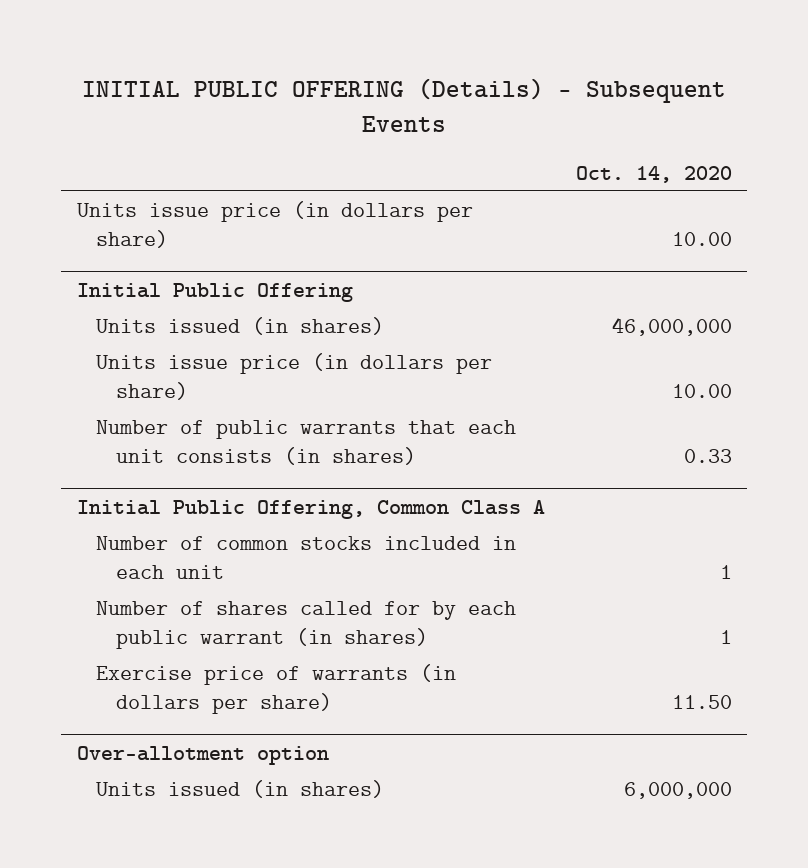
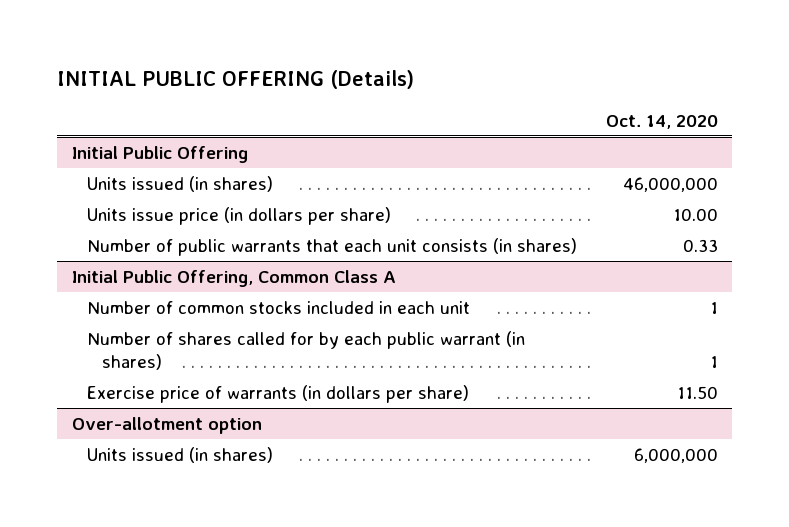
- INITIAL PUBLIC OFFERING (Details) - Subsequent Events
+ INITIAL PUBLIC OFFERING (Details)
- Units issue price (in dollars per share) | 10.00

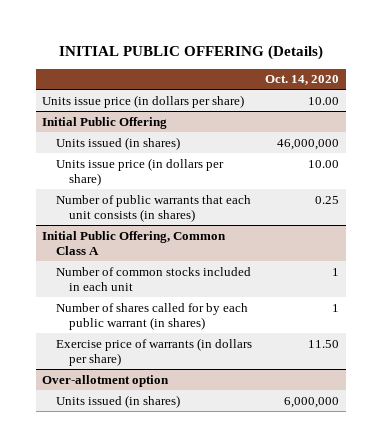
+ Units issue price (in dollars per share) | 10.00
@ Initial Public Offering
- Number of public warrants that each unit consists (in shares) | 0.33
+ Number of public warrants that each unit consists (in shares) | 0.25

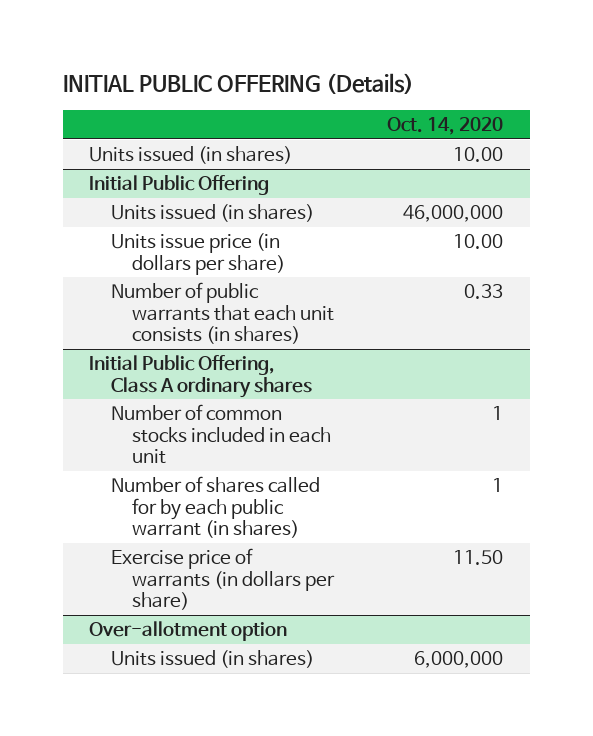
- Units issue price (in dollars per share) | 10.00
+ Units issued (in shares) | 10.00
@ Initial Public Offering
- Number of public warrants that each unit consists (in shares) | 0.25
- Initial Public Offering, Common Class A
@ Initial Public Offering
+ Number of public warrants that each unit consists (in shares) | 0.33
+ Initial Public Offering, Class A ordinary shares

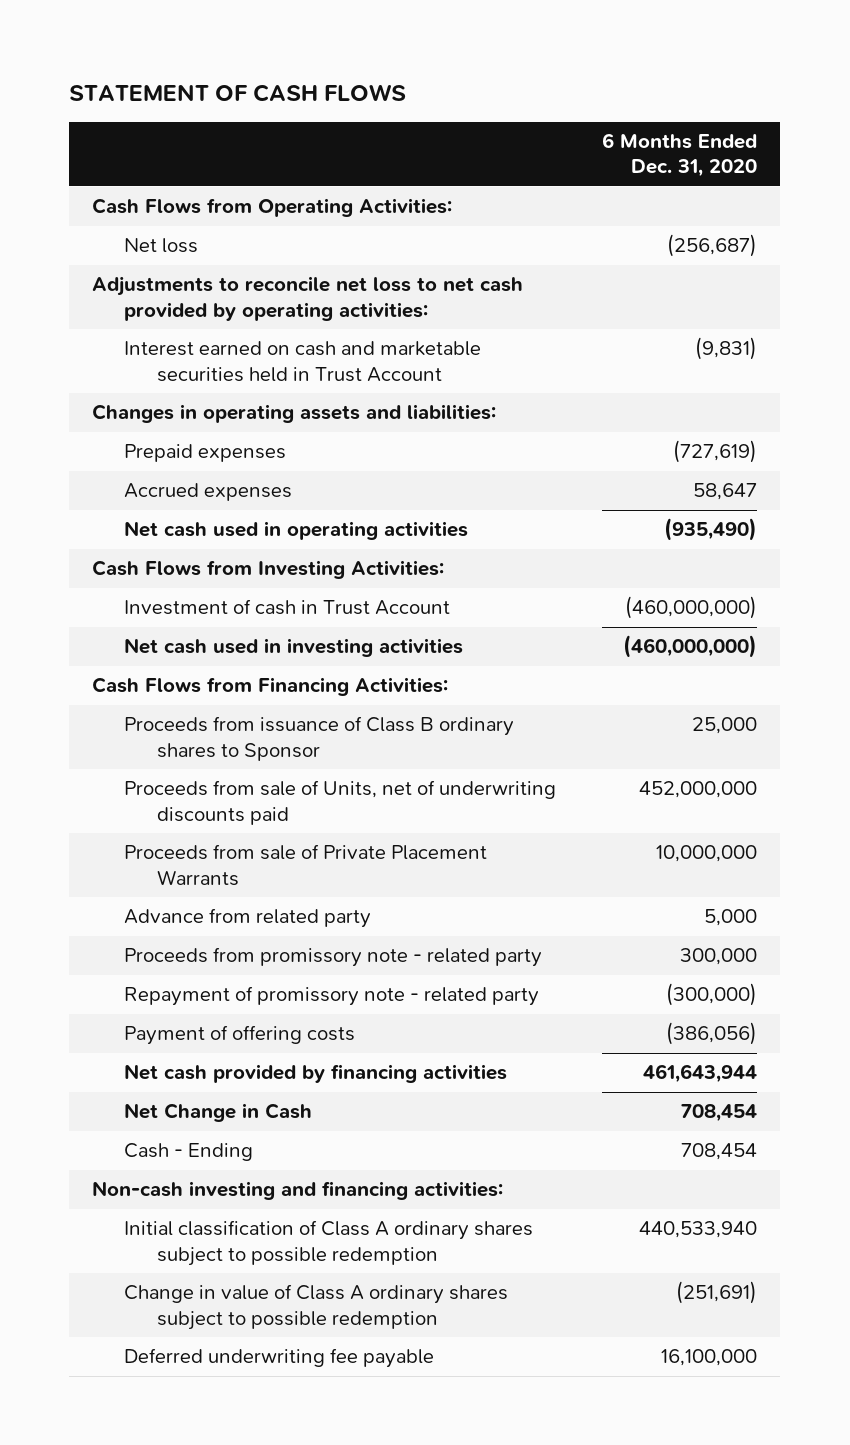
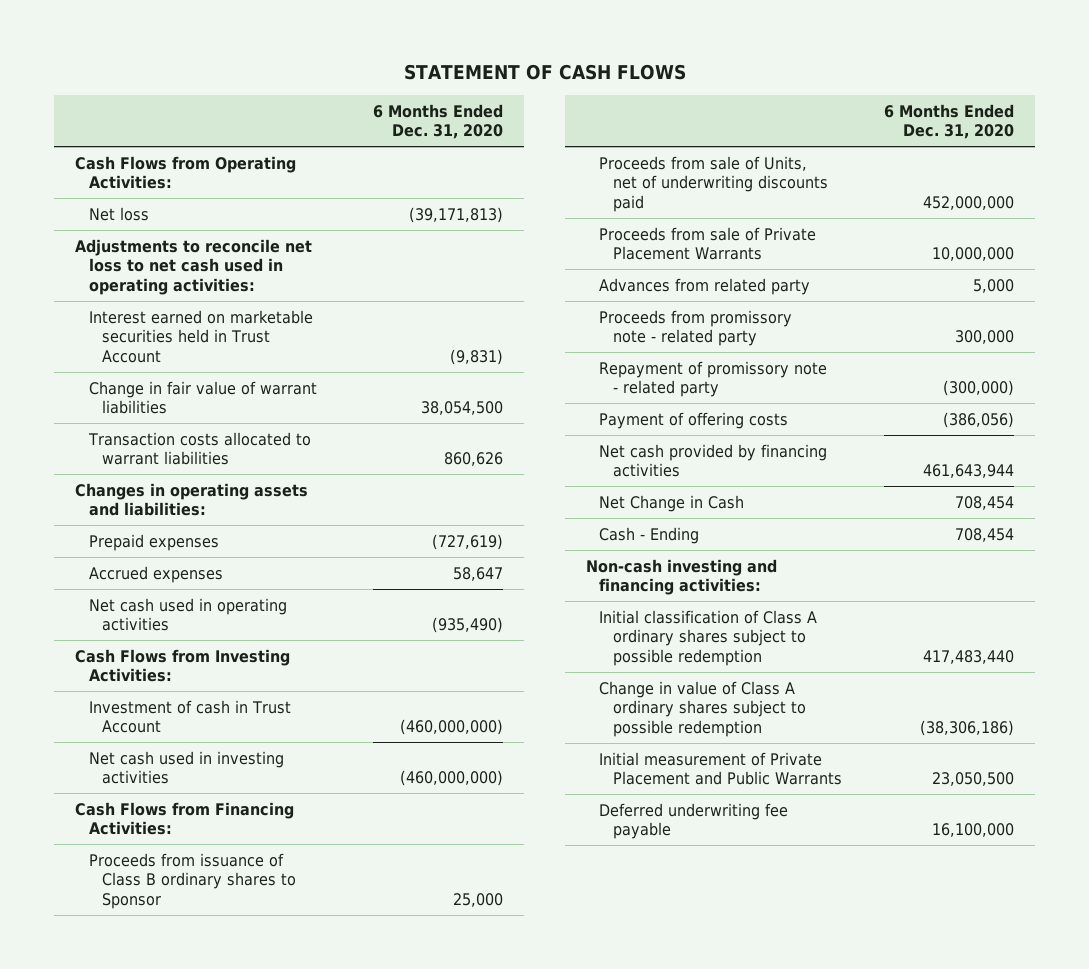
- Net loss | (256,687)
- Adjustments to reconcile net loss to net cash provided by operating activities:
- Interest earned on cash and marketable securities held in Trust Account | (9,831)
+ Net loss | (39,171,813)
+ Adjustments to reconcile net loss to net cash used in operating activities:
+ Interest earned on marketable securities held in Trust Account | (9,831)
+ Change in fair value of warrant liabilities | 38,054,500
+ Transaction costs allocated to warrant liabilities | 860,626
- Advance from related party | 5,000
+ Advances from related party | 5,000
- Initial classification of Class A ordinary shares subject to possible redemption | 440,533,940
- Change in value of Class A ordinary shares subject to possible redemption | (251,691)
+ Initial classification of Class A ordinary shares subject to possible redemption | 417,483,440
+ Change in value of Class A ordinary shares subject to possible redemption | (38,306,186)
+ Initial measurement of Private Placement and Public Warrants | 23,050,500

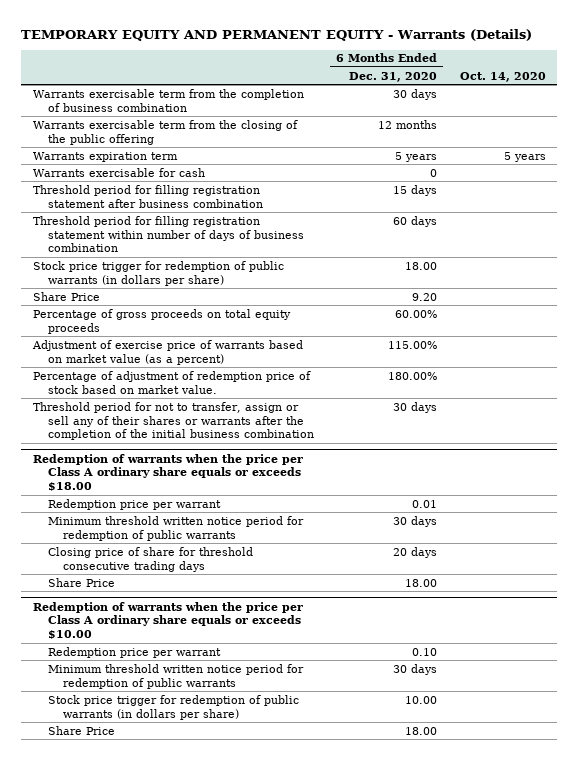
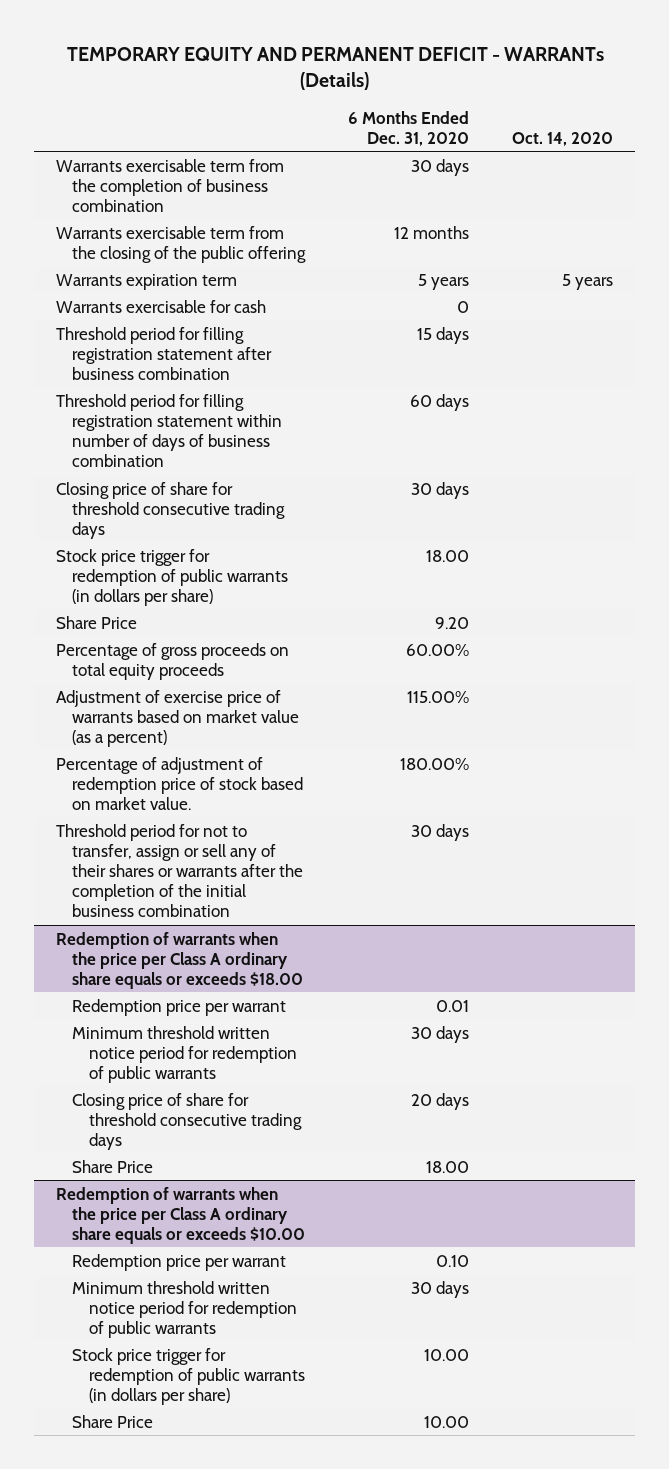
- TEMPORARY EQUITY AND PERMANENT EQUITY - Warrants (Details)
+ TEMPORARY EQUITY AND PERMANENT DEFICIT - WARRANTs (Details)
+ Closing price of share for threshold consecutive trading days | 30 days |
@ Redemption of warrants when the price per Class A ordinary share equals or exceeds $10.00
- Share Price | 18.00 |
+ Share Price | 10.00 |

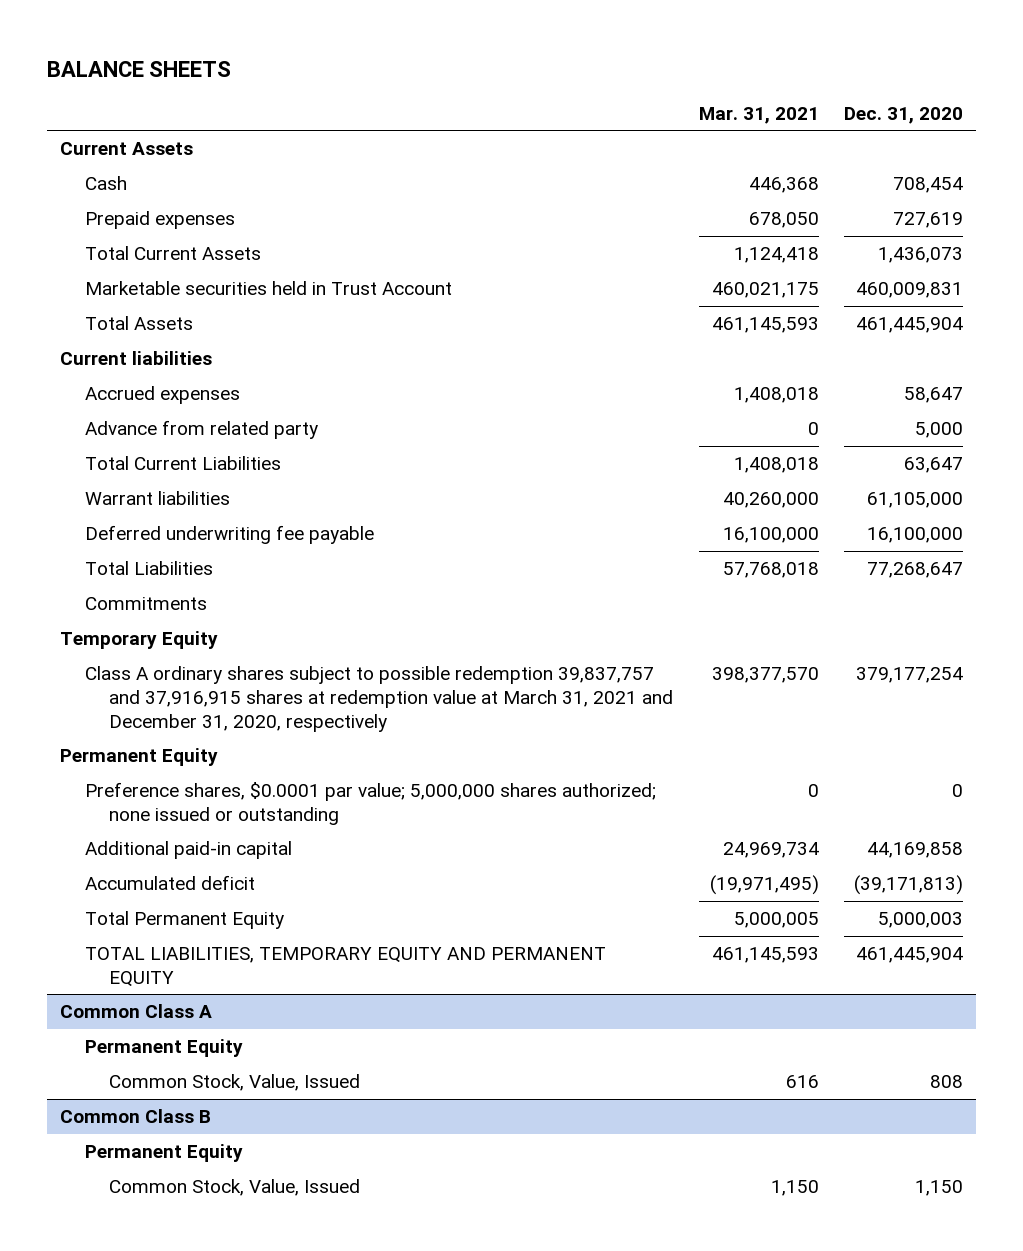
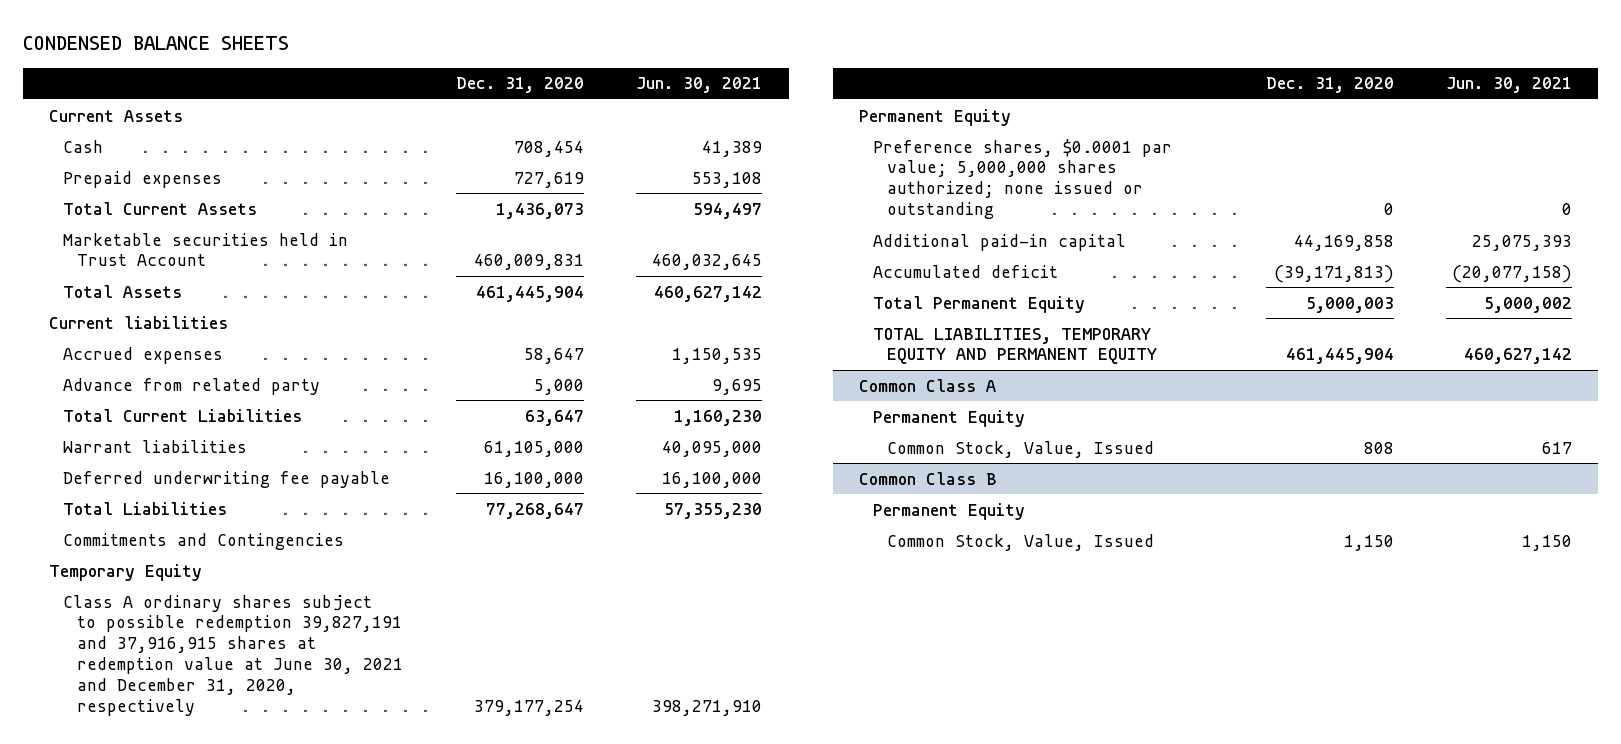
- BALANCE SHEETS
+ CONDENSED BALANCE SHEETS
- | Mar. 31, 2021 | Dec. 31, 2020
+ | Dec. 31, 2020 | Jun. 30, 2021
- Commitments
+ Commitments and Contingencies
- Class A ordinary shares subject to possible redemption 39,837,757 and 37,916,915 shares at redemption value at March 31, 2021 and December 31, 2020, respectively | 398,377,570 | 379,177,254
+ Class A ordinary shares subject to possible redemption 39,827,191 and 37,916,915 shares at redemption value at June 30, 2021 and December 31, 2020, respectively | 379,177,254 | 398,271,910

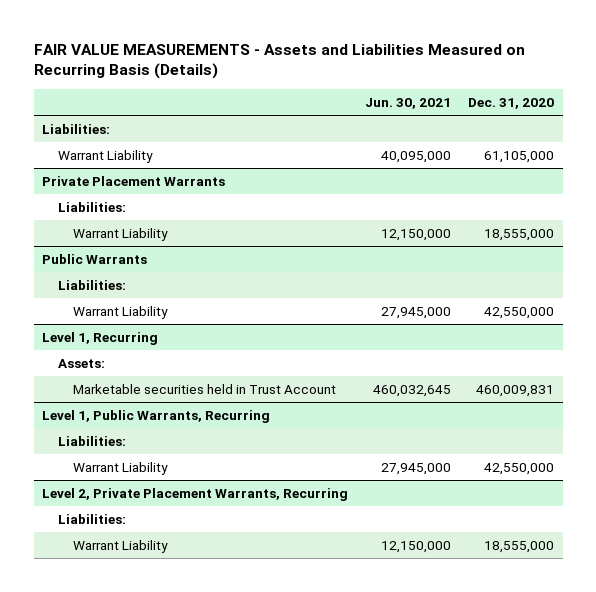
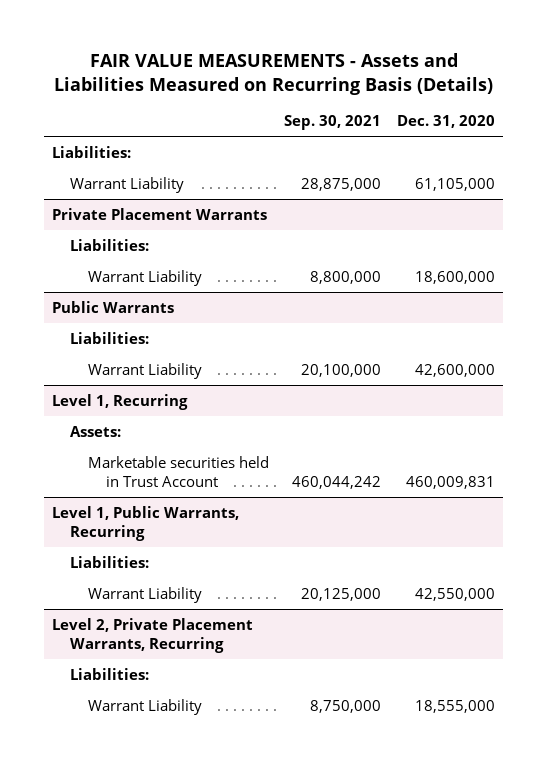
- | Jun. 30, 2021 | Dec. 31, 2020
+ | Sep. 30, 2021 | Dec. 31, 2020
@ Private Placement Warrants
- Warrant Liability | 12,150,000 | 18,555,000
+ Warrant Liability | 8,800,000 | 18,600,000
@ Public Warrants
- Warrant Liability | 27,945,000 | 42,550,000
+ Warrant Liability | 20,100,000 | 42,600,000

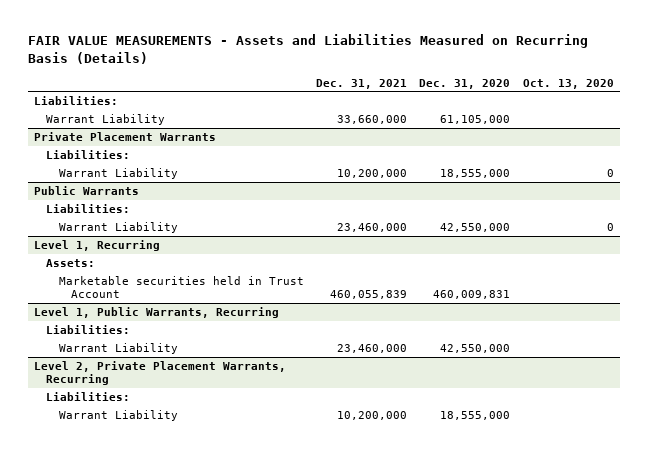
- | Sep. 30, 2021 | Dec. 31, 2020
+ | Dec. 31, 2021 | Dec. 31, 2020 | Oct. 13, 2020
@ Private Placement Warrants
- Warrant Liability | 8,800,000 | 18,600,000
+ Warrant Liability | 10,200,000 | 18,555,000 | 0
@ Public Warrants
- Warrant Liability | 20,100,000 | 42,600,000
+ Warrant Liability | 23,460,000 | 42,550,000 | 0

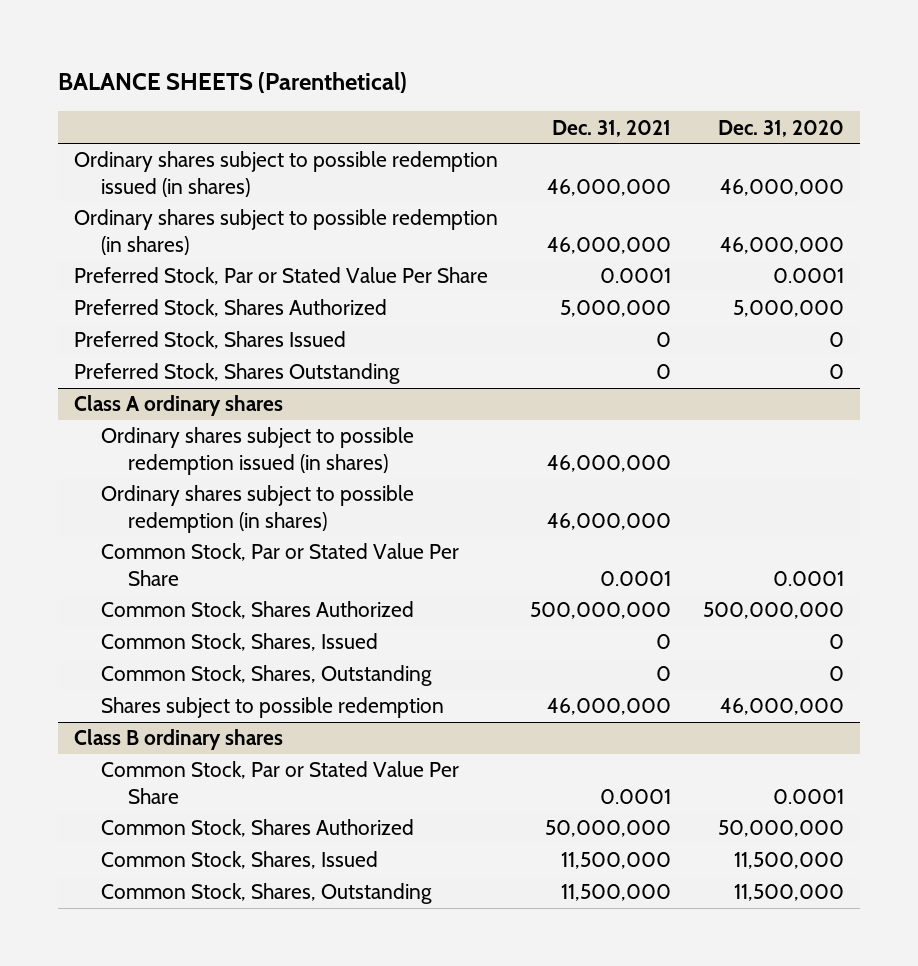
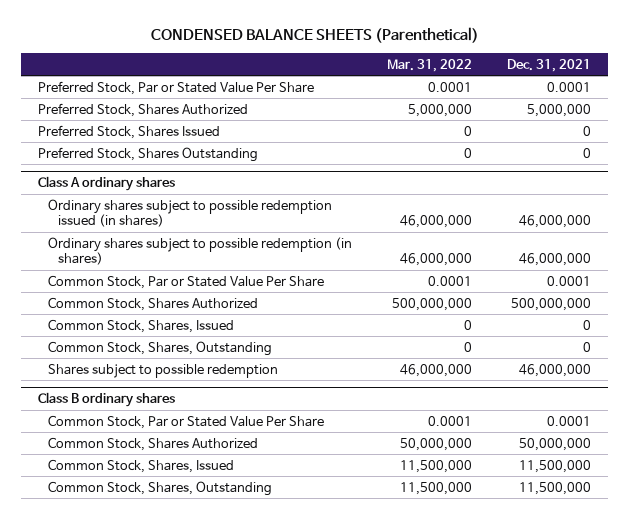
- BALANCE SHEETS (Parenthetical)
+ CONDENSED BALANCE SHEETS (Parenthetical)
- | Dec. 31, 2021 | Dec. 31, 2020
+ | Mar. 31, 2022 | Dec. 31, 2021
- Ordinary shares subject to possible redemption issued (in shares) | 46,000,000 | 46,000,000
- Ordinary shares subject to possible redemption (in shares) | 46,000,000 | 46,000,000

